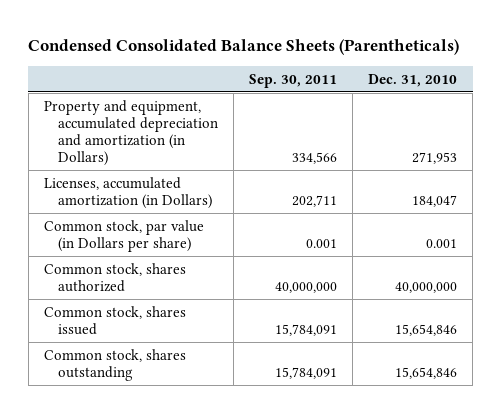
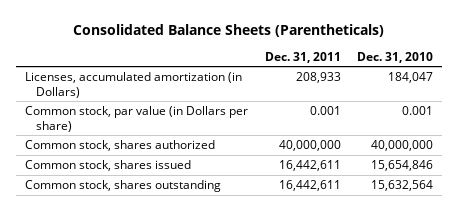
- Condensed Consolidated Balance Sheets (Parentheticals)
+ Consolidated Balance Sheets (Parentheticals)
- | Sep. 30, 2011 | Dec. 31, 2010
+ | Dec. 31, 2011 | Dec. 31, 2010
- Property and equipment, accumulated depreciation and amortization (in Dollars) | 334,566 | 271,953
- Common stock, shares outstanding | 15,784,091 | 15,654,846
+ Common stock, shares outstanding | 16,442,611 | 15,632,564

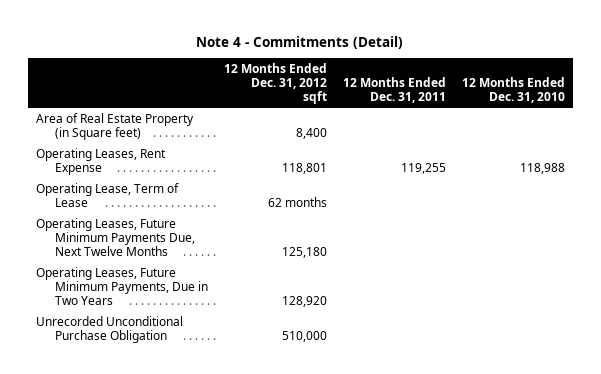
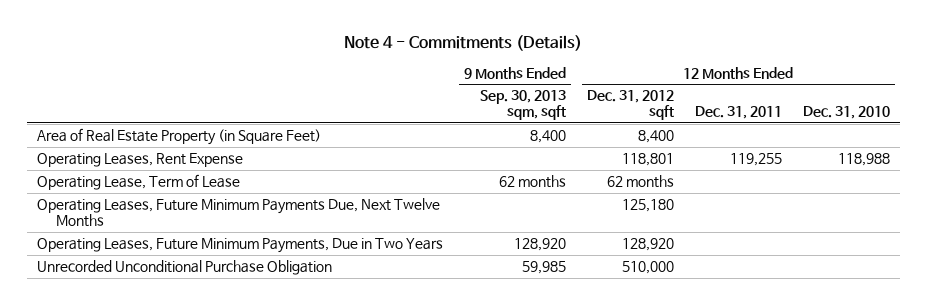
- Note 4 - Commitments (Detail)
+ Note 4 - Commitments (Details)
- | 12 Months Ended Dec. 31, 2012 sqft | 12 Months Ended Dec. 31, 2011 | 12 Months Ended Dec. 31, 2010
+ | 9 Months Ended Sep. 30, 2013 sqm, sqft | 12 Months Ended Dec. 31, 2012 sqft | 12 Months Ended Dec. 31, 2011 | 12 Months Ended Dec. 31, 2010
- Area of Real Estate Property (in Square feet) | 8,400 | |
+ Area of Real Estate Property (in Square Feet) | 8,400 | 8,400 | |

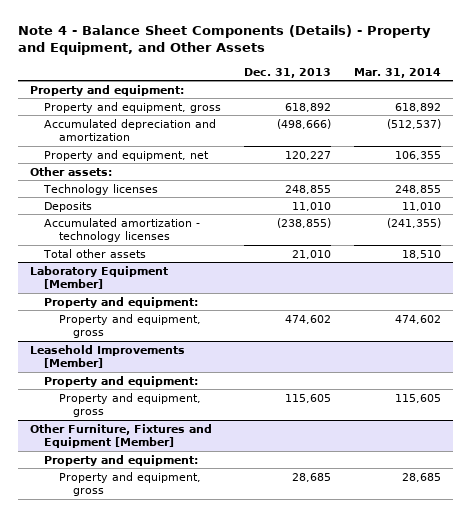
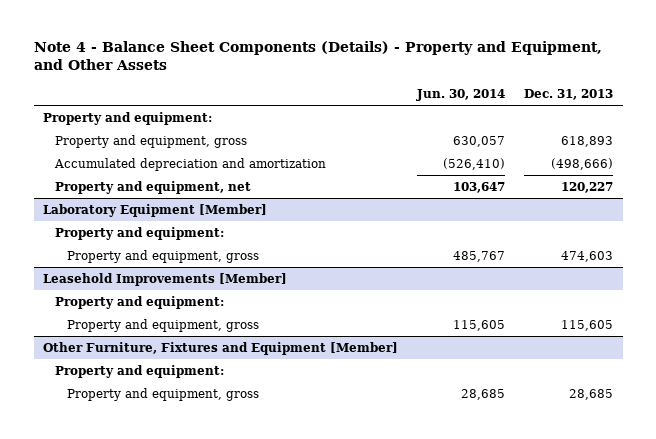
- | Dec. 31, 2013 | Mar. 31, 2014
+ | Jun. 30, 2014 | Dec. 31, 2013
- Property and equipment, gross | 618,892 | 618,892
+ Property and equipment, gross | 630,057 | 618,893
- Other assets:
- Technology licenses | 248,855 | 248,855
- Deposits | 11,010 | 11,010
- Accumulated amortization - technology licenses | (238,855) | (241,355)
- Total other assets | 21,010 | 18,510
@ Laboratory Equipment [Member]
- Property and equipment, gross | 474,602 | 474,602
+ Property and equipment, gross | 485,767 | 474,603

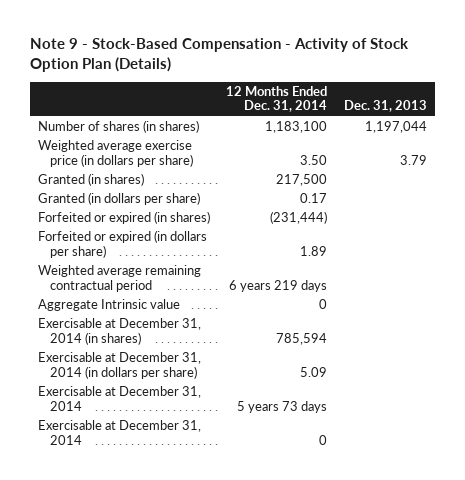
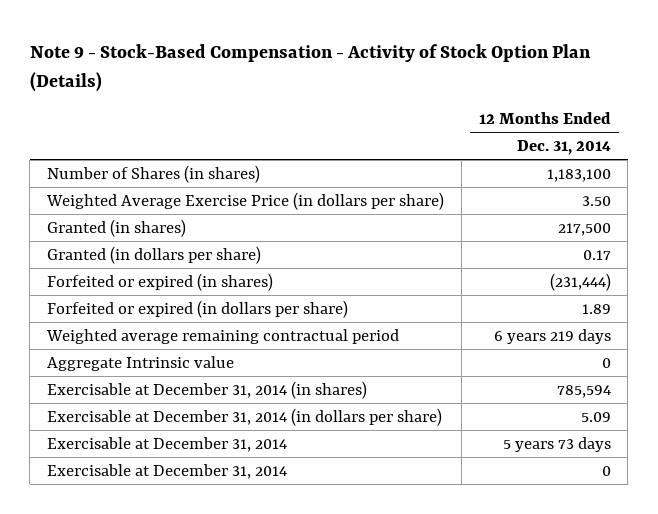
- | 12 Months Ended Dec. 31, 2014 | Dec. 31, 2013
+ | 12 Months Ended Dec. 31, 2014
- Number of shares (in shares) | 1,183,100 | 1,197,044
- Weighted average exercise price (in dollars per share) | 3.50 | 3.79
+ Number of Shares (in shares) | 1,183,100
+ Weighted Average Exercise Price (in dollars per share) | 3.50

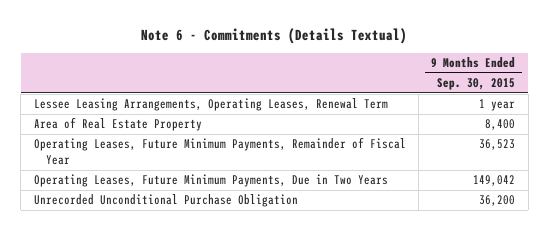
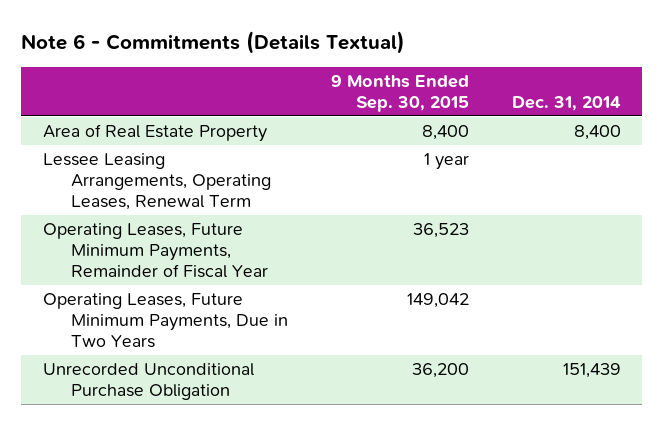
- | 9 Months Ended Sep. 30, 2015
+ | 9 Months Ended Sep. 30, 2015 | Dec. 31, 2014
moved down: Lessee Leasing Arrangements, Operating Leases, Renewal Term | 1 year |

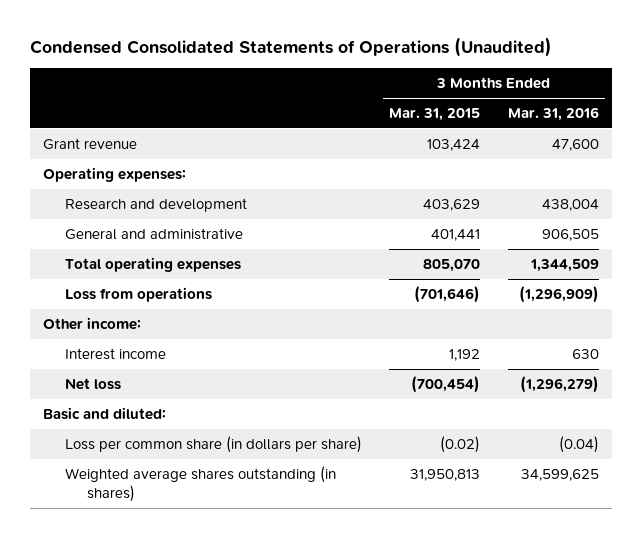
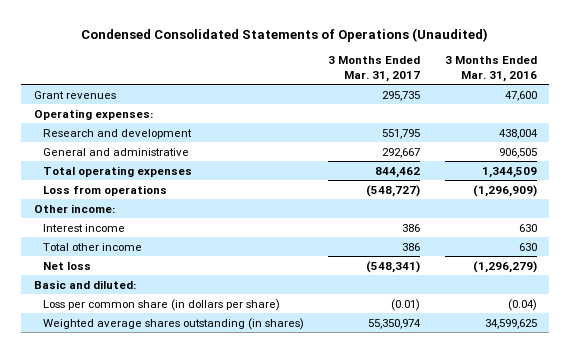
- | 3 Months Ended Mar. 31, 2015 | 3 Months Ended Mar. 31, 2016
+ | 3 Months Ended Mar. 31, 2017 | 3 Months Ended Mar. 31, 2016
- Grant revenue | 103,424 | 47,600
+ Grant revenues | 295,735 | 47,600
+ Total other income | 386 | 630

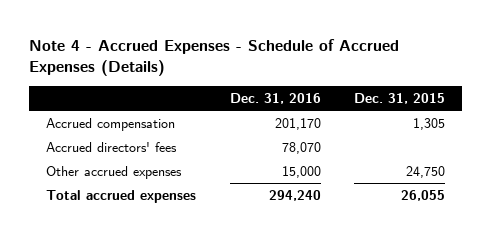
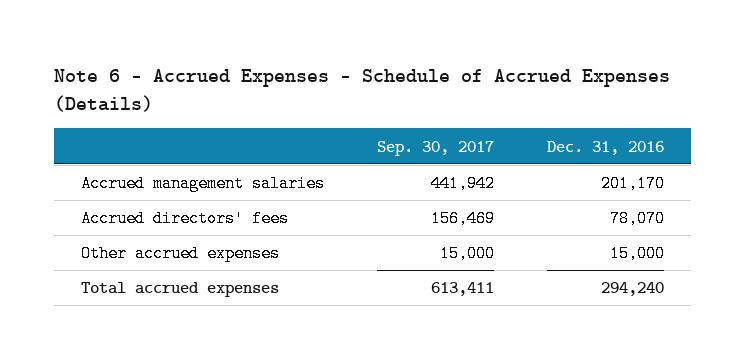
- Note 4 - Accrued Expenses - Schedule of Accrued Expenses (Details)
+ Note 6 - Accrued Expenses - Schedule of Accrued Expenses (Details)
- | Dec. 31, 2016 | Dec. 31, 2015
+ | Sep. 30, 2017 | Dec. 31, 2016
- Accrued compensation | 201,170 | 1,305
+ Accrued management salaries | 441,942 | 201,170

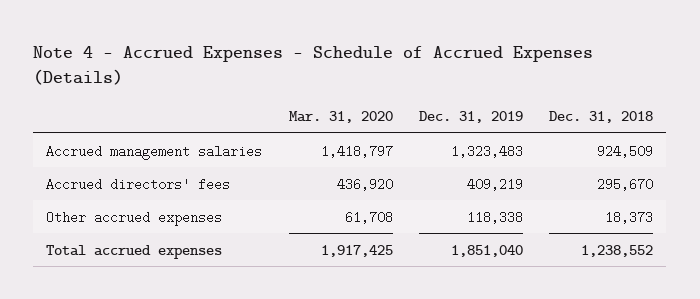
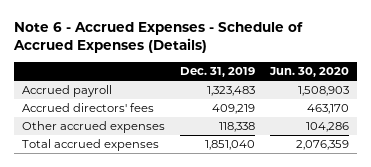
- Note 4 - Accrued Expenses - Schedule of Accrued Expenses (Details)
+ Note 6 - Accrued Expenses - Schedule of Accrued Expenses (Details)
- | Mar. 31, 2020 | Dec. 31, 2019 | Dec. 31, 2018
+ | Dec. 31, 2019 | Jun. 30, 2020
- Accrued management salaries | 1,418,797 | 1,323,483 | 924,509
+ Accrued payroll | 1,323,483 | 1,508,903

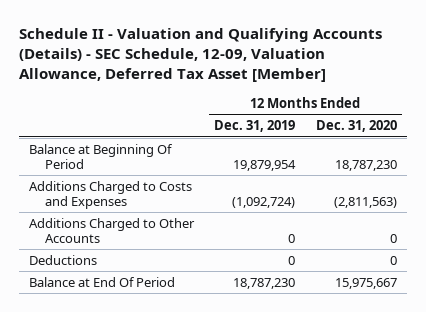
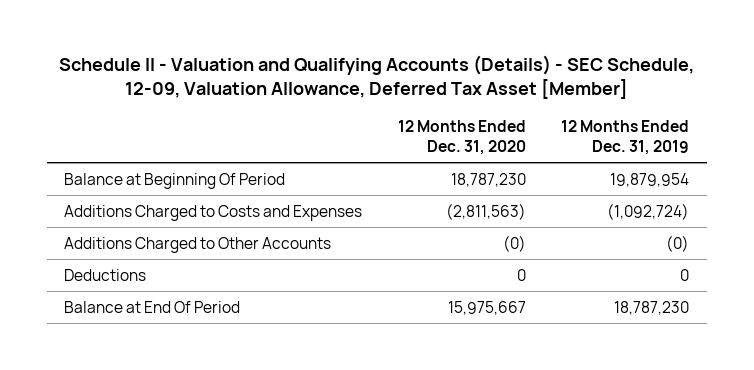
- | 12 Months Ended Dec. 31, 2019 | 12 Months Ended Dec. 31, 2020
+ | 12 Months Ended Dec. 31, 2020 | 12 Months Ended Dec. 31, 2019
- Additions Charged to Other Accounts | 0 | 0
+ Additions Charged to Other Accounts | (0) | (0)

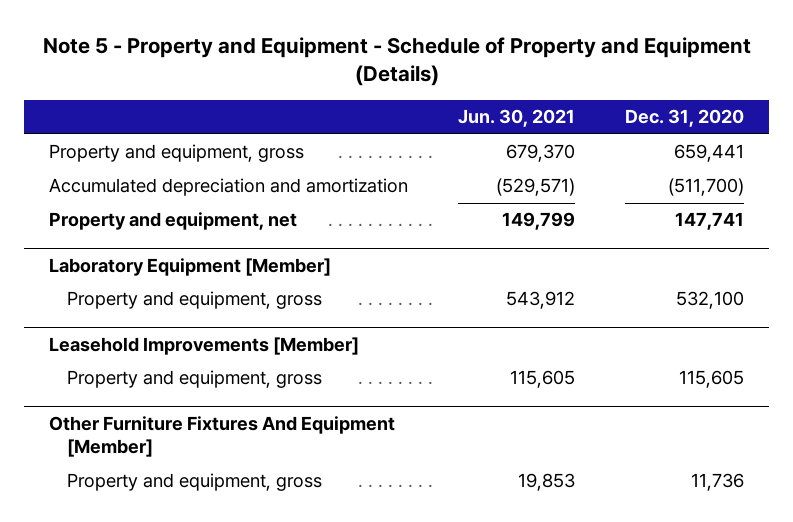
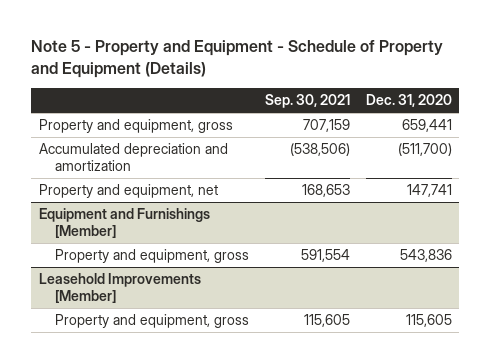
- | Jun. 30, 2021 | Dec. 31, 2020
+ | Sep. 30, 2021 | Dec. 31, 2020
- Laboratory Equipment [Member]
- Property and equipment, gross | 543,912 | 532,100
+ Equipment and Furnishings [Member]
+ Property and equipment, gross | 591,554 | 543,836
- Other Furniture Fixtures And Equipment [Member]
- Property and equipment, gross | 19,853 | 11,736

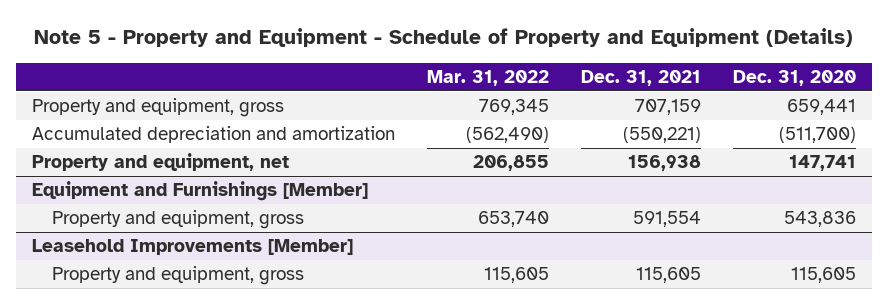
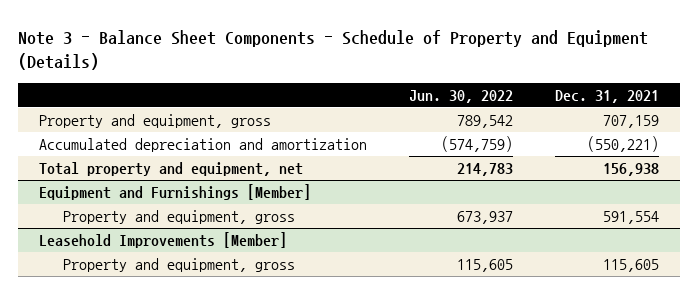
- Note 5 - Property and Equipment - Schedule of Property and Equipment (Details)
+ Note 3 - Balance Sheet Components - Schedule of Property and Equipment (Details)
- | Mar. 31, 2022 | Dec. 31, 2021 | Dec. 31, 2020
+ | Jun. 30, 2022 | Dec. 31, 2021
- Property and equipment, net | 206,855 | 156,938 | 147,741
+ Total property and equipment, net | 214,783 | 156,938

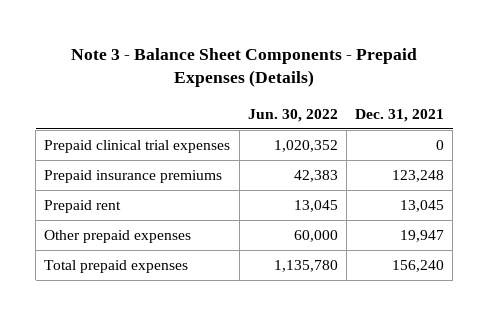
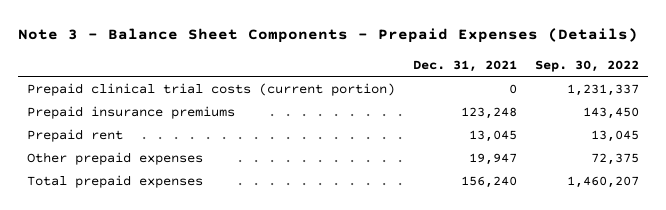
- | Jun. 30, 2022 | Dec. 31, 2021
+ | Dec. 31, 2021 | Sep. 30, 2022
- Prepaid clinical trial expenses | 1,020,352 | 0
+ Prepaid clinical trial costs (current portion) | 0 | 1,231,337

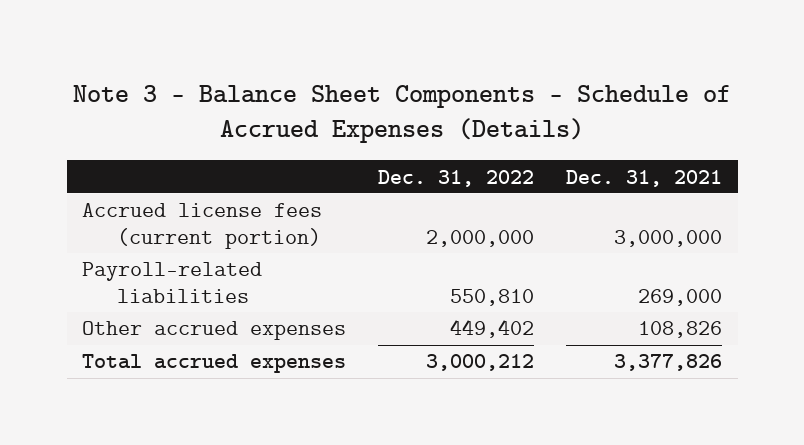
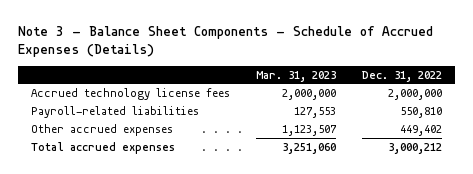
- | Dec. 31, 2022 | Dec. 31, 2021
+ | Mar. 31, 2023 | Dec. 31, 2022
- Accrued license fees (current portion) | 2,000,000 | 3,000,000
+ Accrued technology license fees | 2,000,000 | 2,000,000

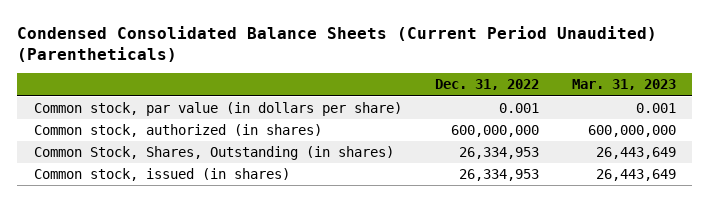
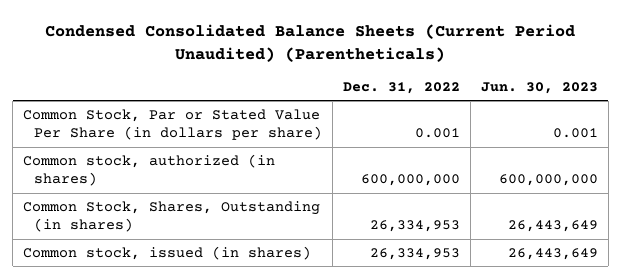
- | Dec. 31, 2022 | Mar. 31, 2023
+ | Dec. 31, 2022 | Jun. 30, 2023
- Common stock, par value (in dollars per share) | 0.001 | 0.001
+ Common Stock, Par or Stated Value Per Share (in dollars per share) | 0.001 | 0.001

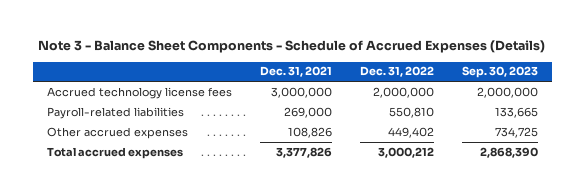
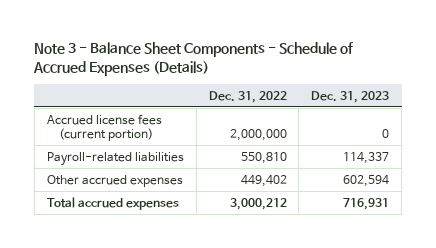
- | Dec. 31, 2021 | Dec. 31, 2022 | Sep. 30, 2023
+ | Dec. 31, 2022 | Dec. 31, 2023
- Accrued technology license fees | 3,000,000 | 2,000,000 | 2,000,000
+ Accrued license fees (current portion) | 2,000,000 | 0

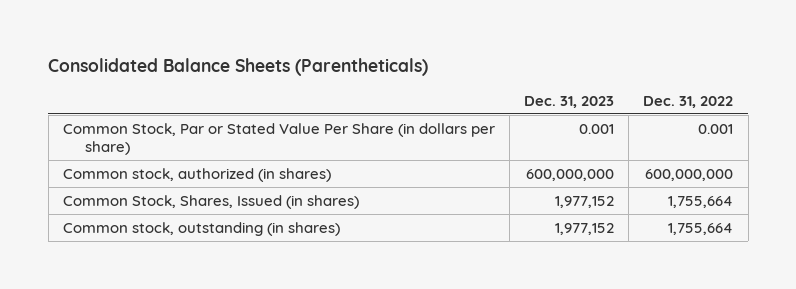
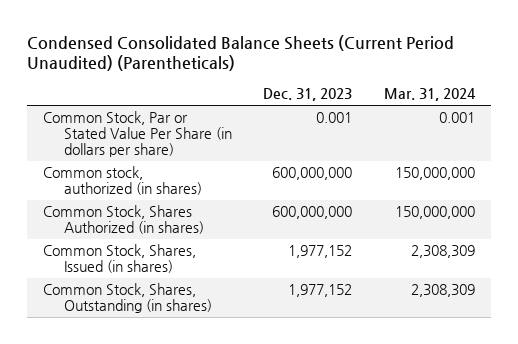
- Consolidated Balance Sheets (Parentheticals)
+ Condensed Consolidated Balance Sheets (Current Period Unaudited) (Parentheticals)
- | Dec. 31, 2023 | Dec. 31, 2022
+ | Dec. 31, 2023 | Mar. 31, 2024
+ Common Stock, Shares Authorized (in shares) | 600,000,000 | 150,000,000
- Common stock, outstanding (in shares) | 1,977,152 | 1,755,664
+ Common Stock, Shares, Outstanding (in shares) | 1,977,152 | 2,308,309

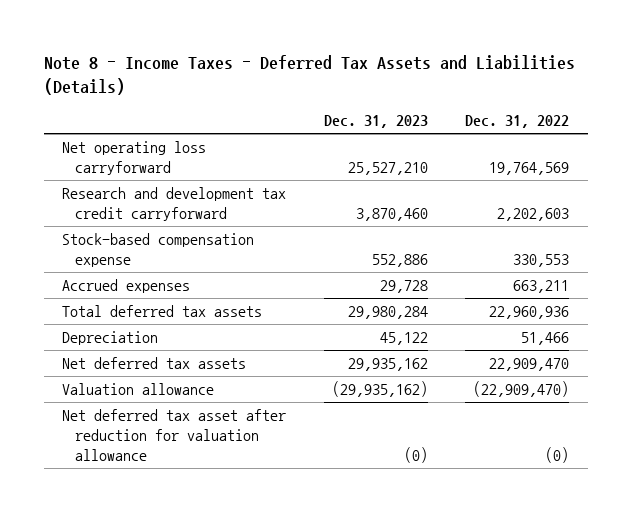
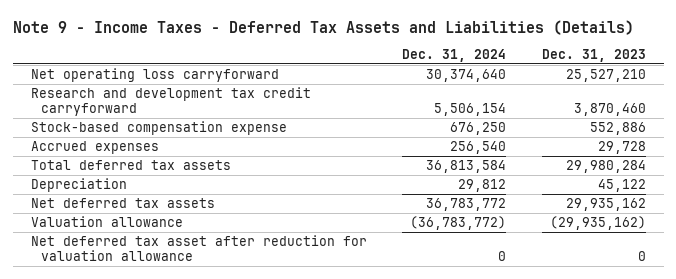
- Note 8 - Income Taxes - Deferred Tax Assets and Liabilities (Details)
+ Note 9 - Income Taxes - Deferred Tax Assets and Liabilities (Details)
- | Dec. 31, 2023 | Dec. 31, 2022
+ | Dec. 31, 2024 | Dec. 31, 2023
- Net deferred tax asset after reduction for valuation allowance | (0) | (0)
+ Net deferred tax asset after reduction for valuation allowance | 0 | 0

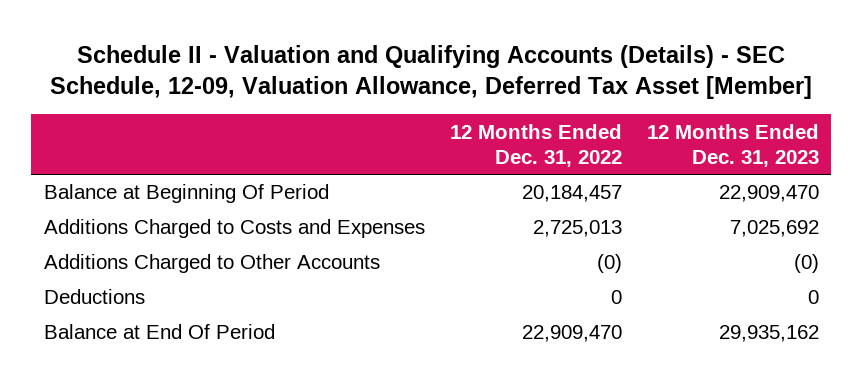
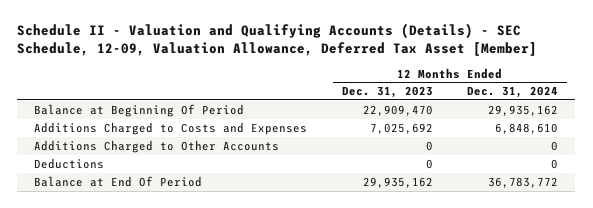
- | 12 Months Ended Dec. 31, 2022 | 12 Months Ended Dec. 31, 2023
+ | 12 Months Ended Dec. 31, 2023 | 12 Months Ended Dec. 31, 2024
- Additions Charged to Other Accounts | (0) | (0)
+ Additions Charged to Other Accounts | 0 | 0

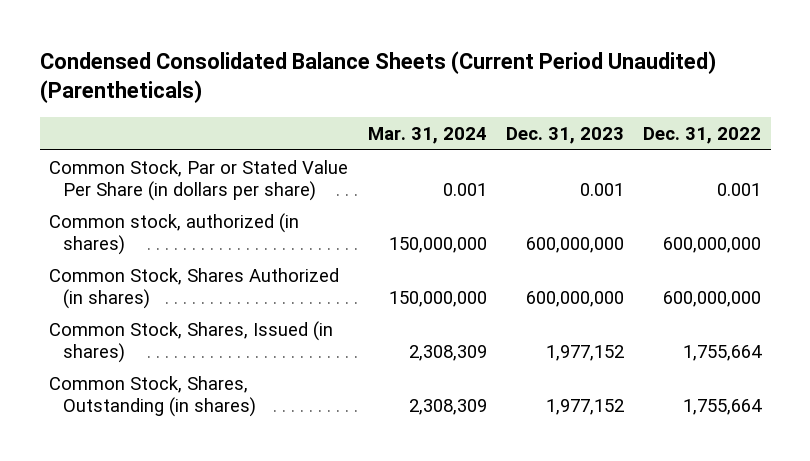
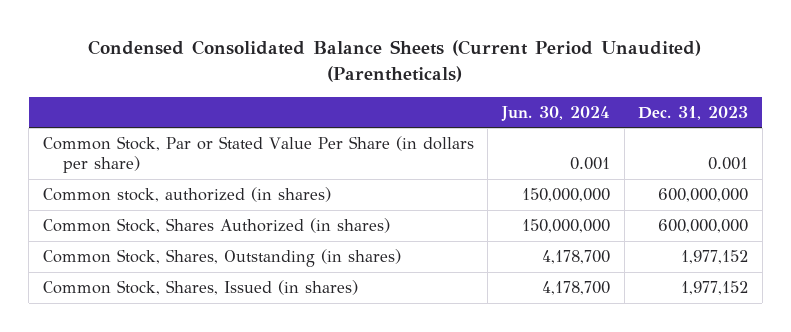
- | Mar. 31, 2024 | Dec. 31, 2023 | Dec. 31, 2022
+ | Jun. 30, 2024 | Dec. 31, 2023
moved down: Common Stock, Shares, Issued (in shares) | 4,178,700 | 1,977,152

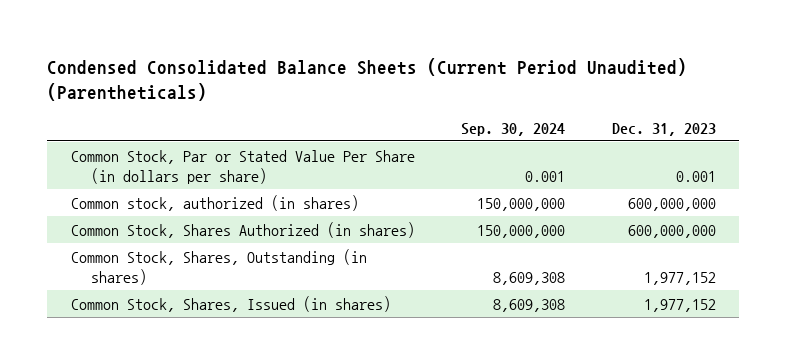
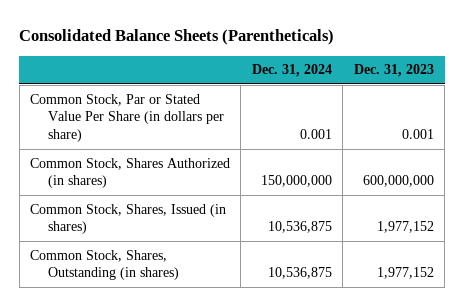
- Condensed Consolidated Balance Sheets (Current Period Unaudited) (Parentheticals)
+ Consolidated Balance Sheets (Parentheticals)
- | Sep. 30, 2024 | Dec. 31, 2023
+ | Dec. 31, 2024 | Dec. 31, 2023
- Common stock, authorized (in shares) | 150,000,000 | 600,000,000
moved down: Common Stock, Shares, Outstanding (in shares) | 10,536,875 | 1,977,152

